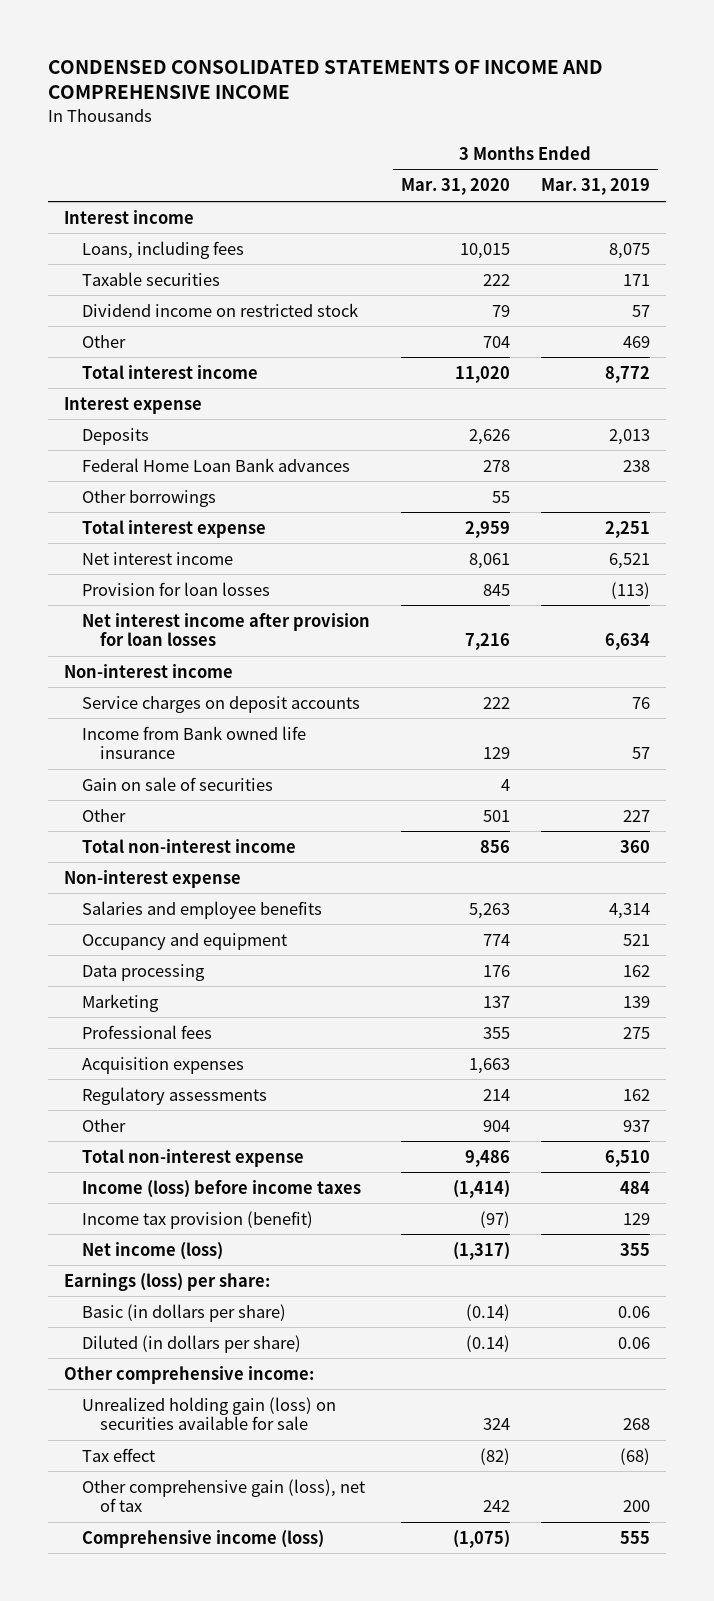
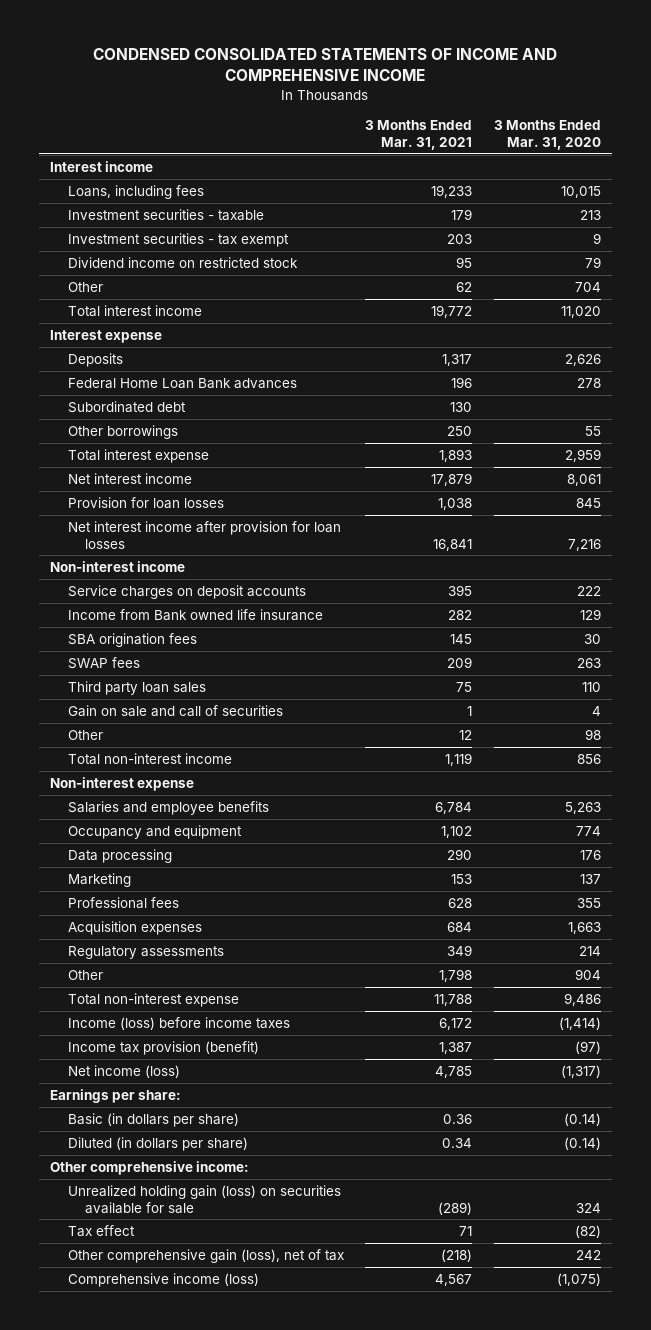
- | 3 Months Ended Mar. 31, 2020 | 3 Months Ended Mar. 31, 2019
+ | 3 Months Ended Mar. 31, 2021 | 3 Months Ended Mar. 31, 2020
- Taxable securities | 222 | 171
+ Investment securities - taxable | 179 | 213
+ Investment securities - tax exempt | 203 | 9
+ Subordinated debt | 130 |
- Gain on sale of securities | 4 |
- Other | 501 | 227
+ SBA origination fees | 145 | 30
+ SWAP fees | 209 | 263
+ Third party loan sales | 75 | 110
+ Gain on sale and call of securities | 1 | 4
+ Other | 12 | 98
- Earnings (loss) per share:
+ Earnings per share:

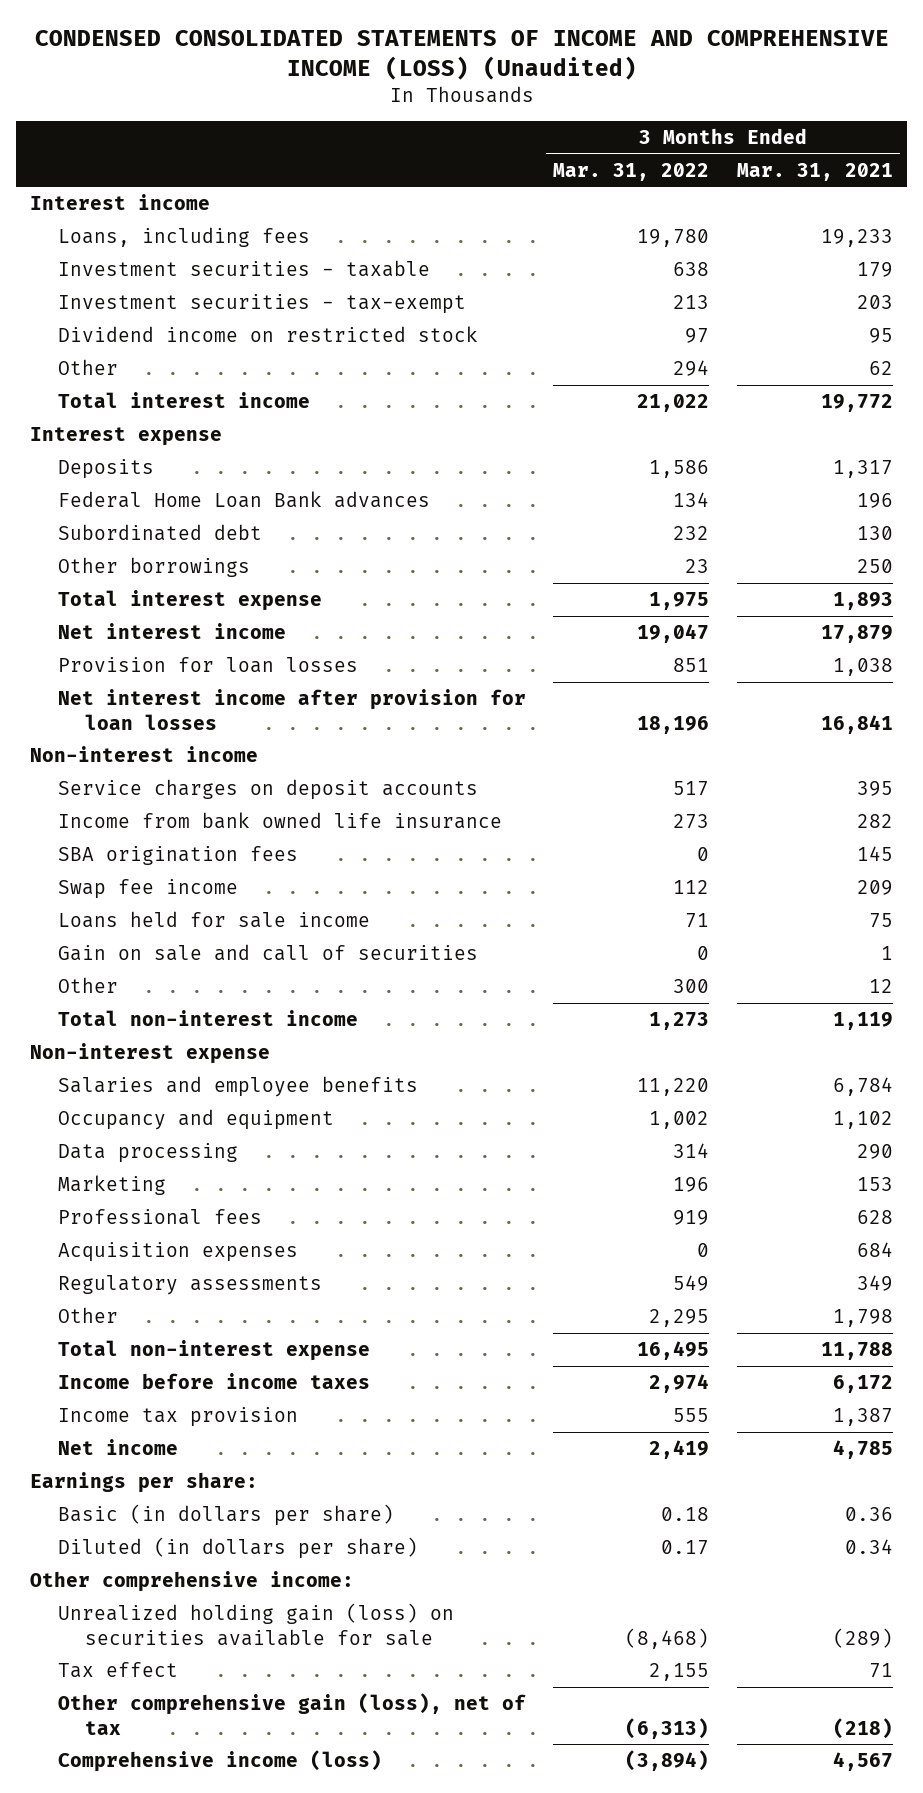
- CONDENSED CONSOLIDATED STATEMENTS OF INCOME AND COMPREHENSIVE INCOME
+ CONDENSED CONSOLIDATED STATEMENTS OF INCOME AND COMPREHENSIVE INCOME (LOSS) (Unaudited)
- | 3 Months Ended Mar. 31, 2021 | 3 Months Ended Mar. 31, 2020
+ | 3 Months Ended Mar. 31, 2022 | 3 Months Ended Mar. 31, 2021
- Investment securities - tax exempt | 203 | 9
+ Investment securities - tax-exempt | 213 | 203
- Income from Bank owned life insurance | 282 | 129
+ Income from bank owned life insurance | 273 | 282
- SWAP fees | 209 | 263
- Third party loan sales | 75 | 110
+ Swap fee income | 112 | 209
+ Loans held for sale income | 71 | 75
- Income (loss) before income taxes | 6,172 | (1,414)
- Income tax provision (benefit) | 1,387 | (97)
- Net income (loss) | 4,785 | (1,317)
+ Income before income taxes | 2,974 | 6,172
+ Income tax provision | 555 | 1,387
+ Net income | 2,419 | 4,785

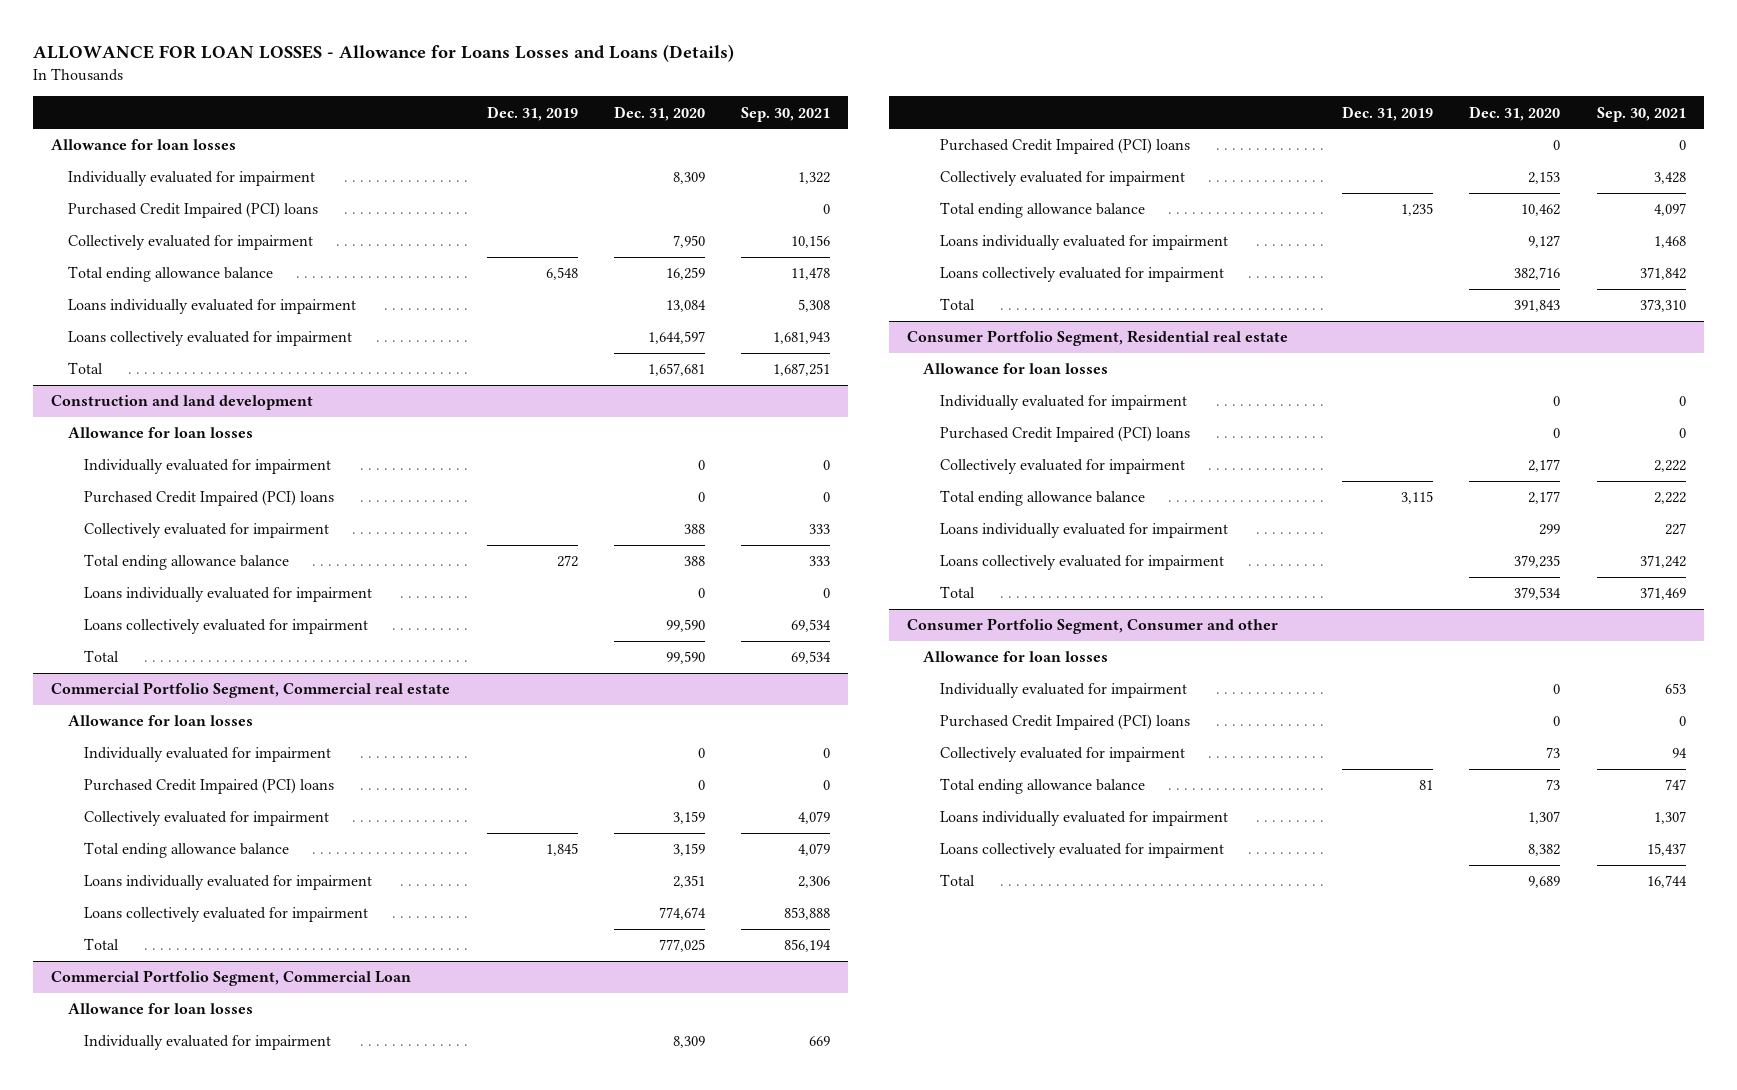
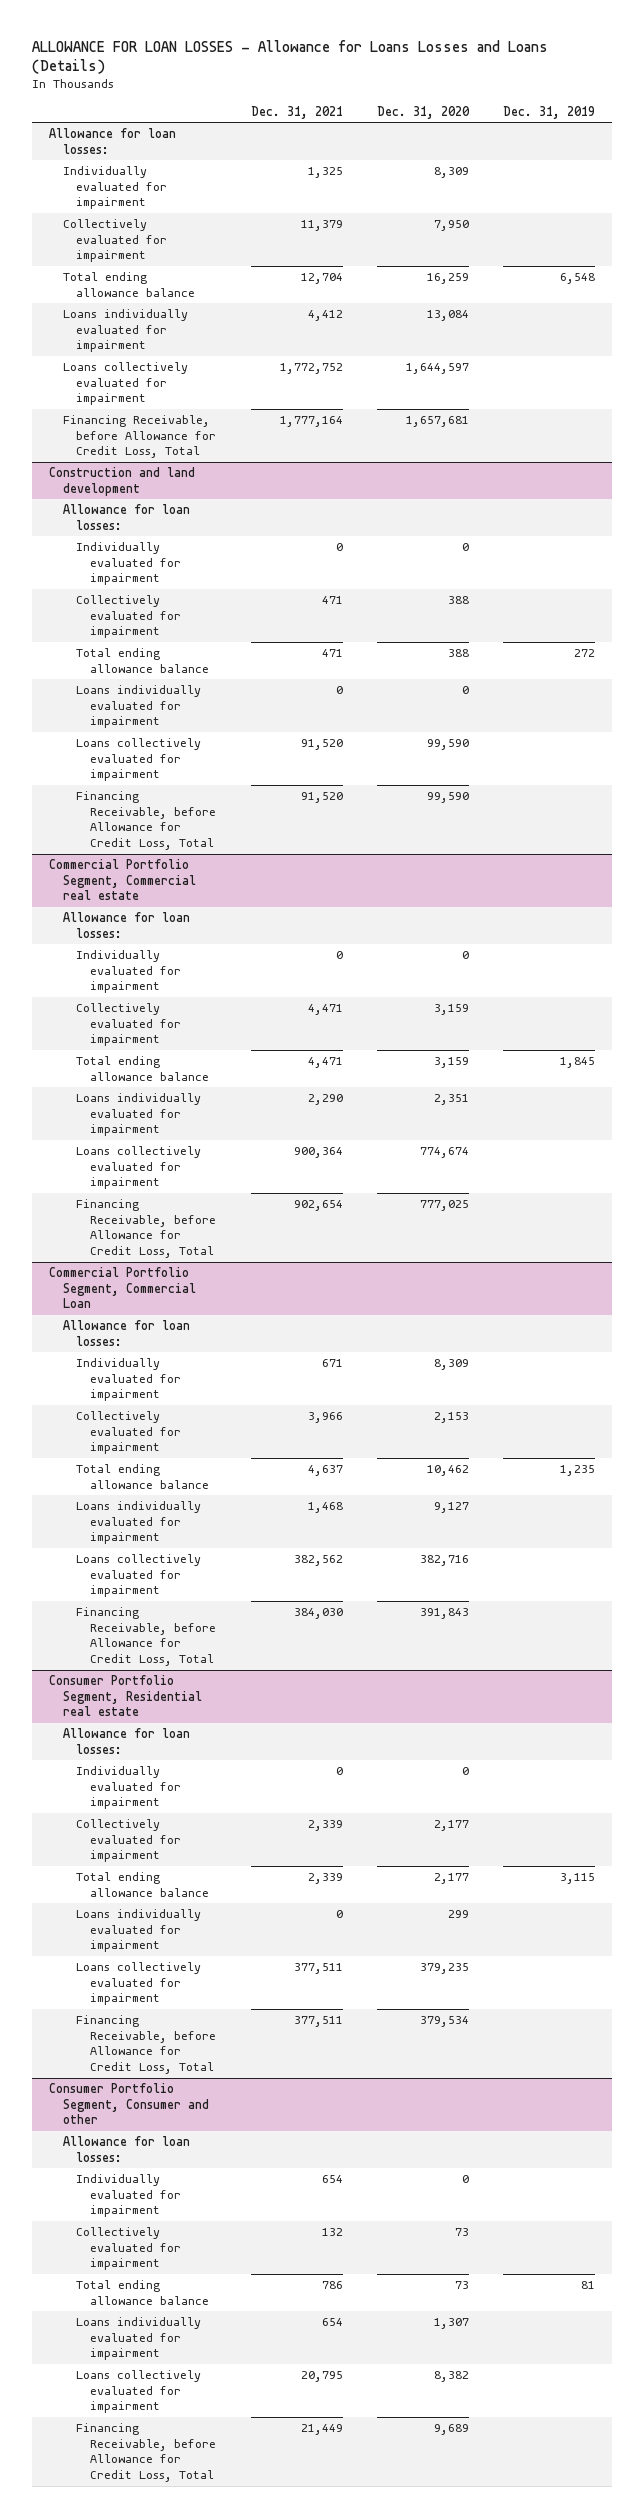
- | Dec. 31, 2019 | Dec. 31, 2020 | Sep. 30, 2021
+ | Dec. 31, 2021 | Dec. 31, 2020 | Dec. 31, 2019
- Allowance for loan losses
+ Allowance for loan losses:
- Purchased Credit Impaired (PCI) loans | | | 0
- Total | | 1,657,681 | 1,687,251
+ Financing Receivable, before Allowance for Credit Loss, Total | 1,777,164 | 1,657,681 |
@ Construction and land development
- Allowance for loan losses
+ Allowance for loan losses:
- Purchased Credit Impaired (PCI) loans | | 0 | 0
- Total | | 99,590 | 69,534
+ Financing Receivable, before Allowance for Credit Loss, Total | 91,520 | 99,590 |
@ Commercial Portfolio Segment, Commercial real estate
- Allowance for loan losses
+ Allowance for loan losses:
- Purchased Credit Impaired (PCI) loans | | 0 | 0
- Total | | 777,025 | 856,194
+ Financing Receivable, before Allowance for Credit Loss, Total | 902,654 | 777,025 |
@ Commercial Portfolio Segment, Commercial Loan
- Allowance for loan losses
+ Allowance for loan losses:
- Purchased Credit Impaired (PCI) loans | | 0 | 0
- Total | | 391,843 | 373,310
+ Financing Receivable, before Allowance for Credit Loss, Total | 384,030 | 391,843 |
@ Consumer Portfolio Segment, Residential real estate
- Allowance for loan losses
+ Allowance for loan losses:
- Purchased Credit Impaired (PCI) loans | | 0 | 0
- Total | | 379,534 | 371,469
+ Financing Receivable, before Allowance for Credit Loss, Total | 377,511 | 379,534 |
@ Consumer Portfolio Segment, Consumer and other
- Allowance for loan losses
+ Allowance for loan losses:
- Purchased Credit Impaired (PCI) loans | | 0 | 0
- Total | | 9,689 | 16,744
+ Financing Receivable, before Allowance for Credit Loss, Total | 21,449 | 9,689 |

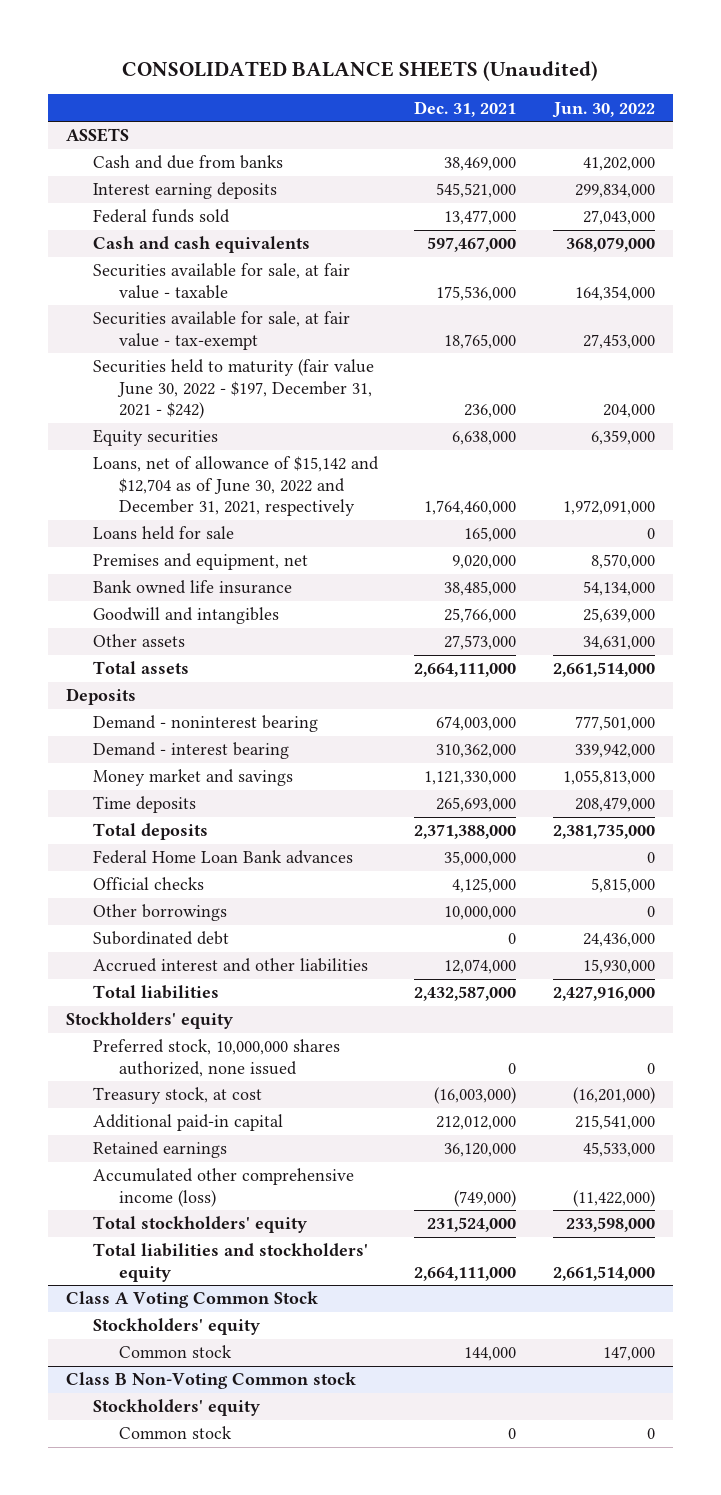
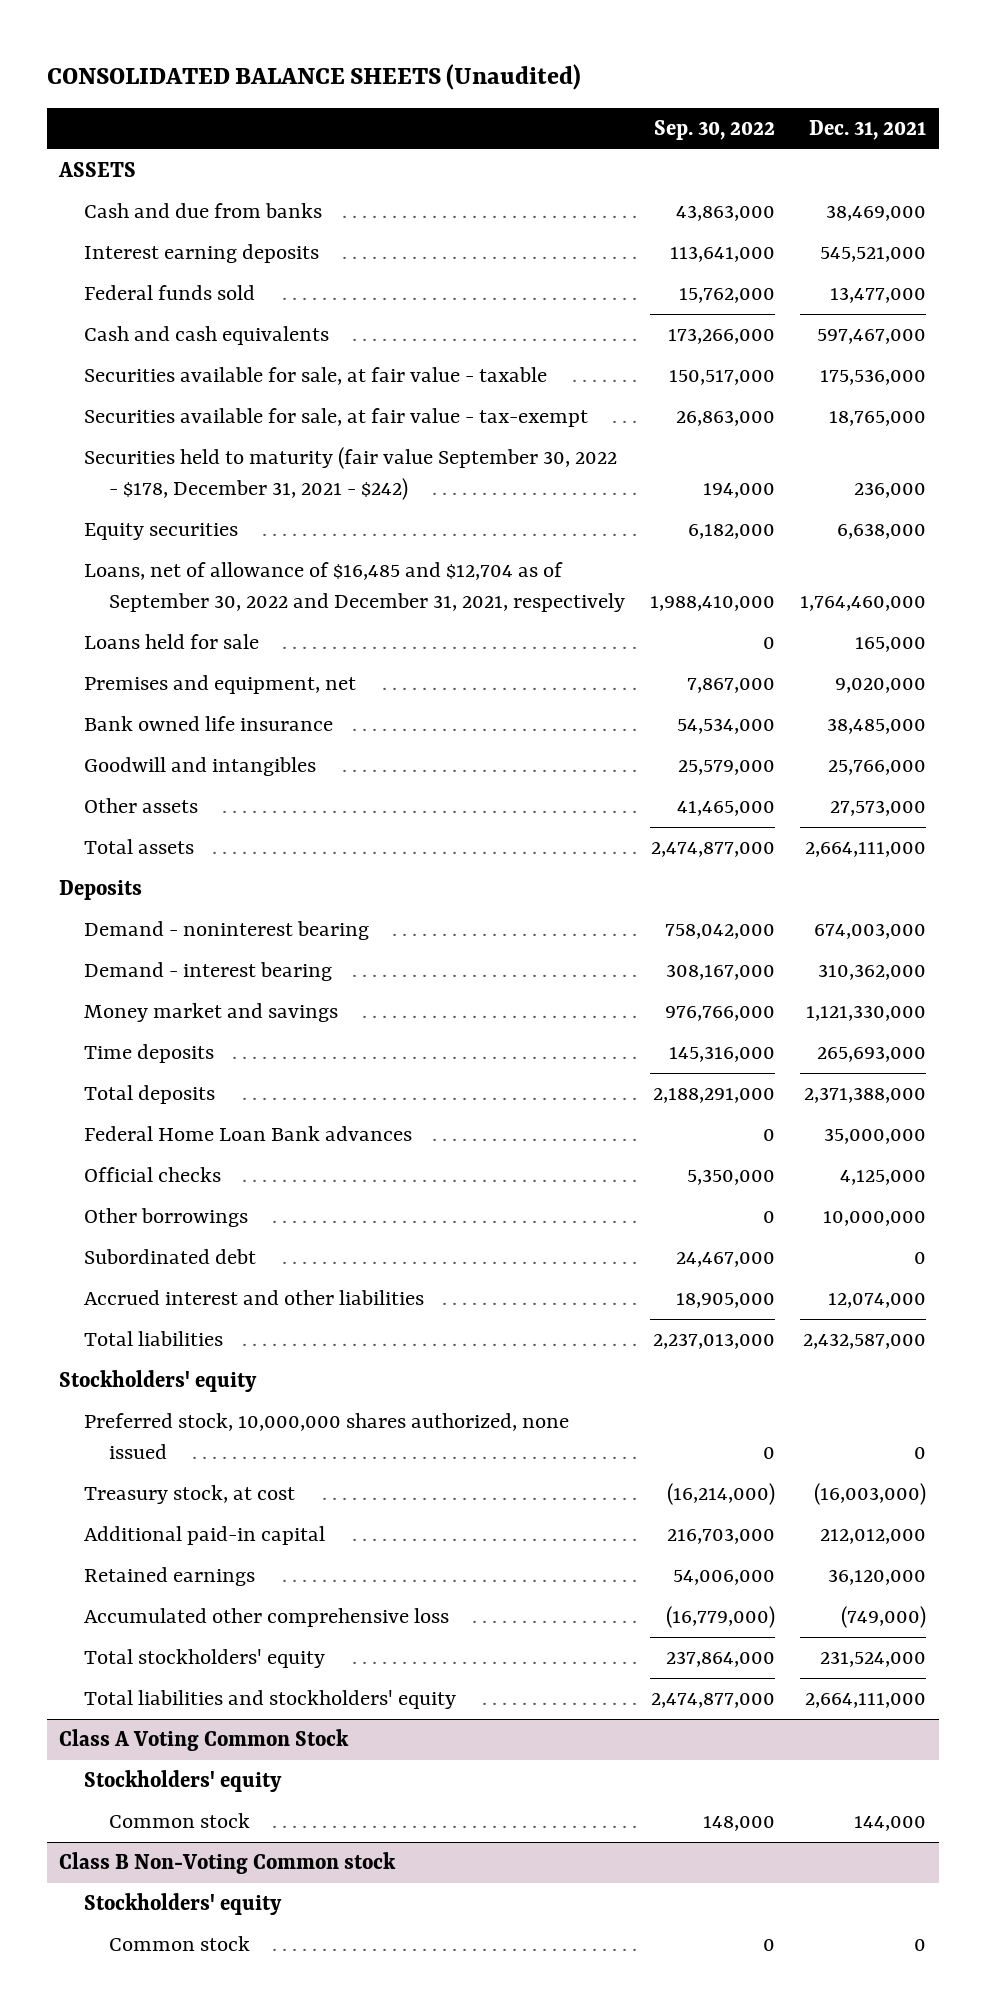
- | Dec. 31, 2021 | Jun. 30, 2022
+ | Sep. 30, 2022 | Dec. 31, 2021
- Securities held to maturity (fair value June 30, 2022 - $197, December 31, 2021 - $242) | 236,000 | 204,000
+ Securities held to maturity (fair value September 30, 2022 - $178, December 31, 2021 - $242) | 194,000 | 236,000
- Loans, net of allowance of $15,142 and $12,704 as of June 30, 2022 and December 31, 2021, respectively | 1,764,460,000 | 1,972,091,000
+ Loans, net of allowance of $16,485 and $12,704 as of September 30, 2022 and December 31, 2021, respectively | 1,988,410,000 | 1,764,460,000
- Accumulated other comprehensive income (loss) | (749,000) | (11,422,000)
+ Accumulated other comprehensive loss | (16,779,000) | (749,000)

